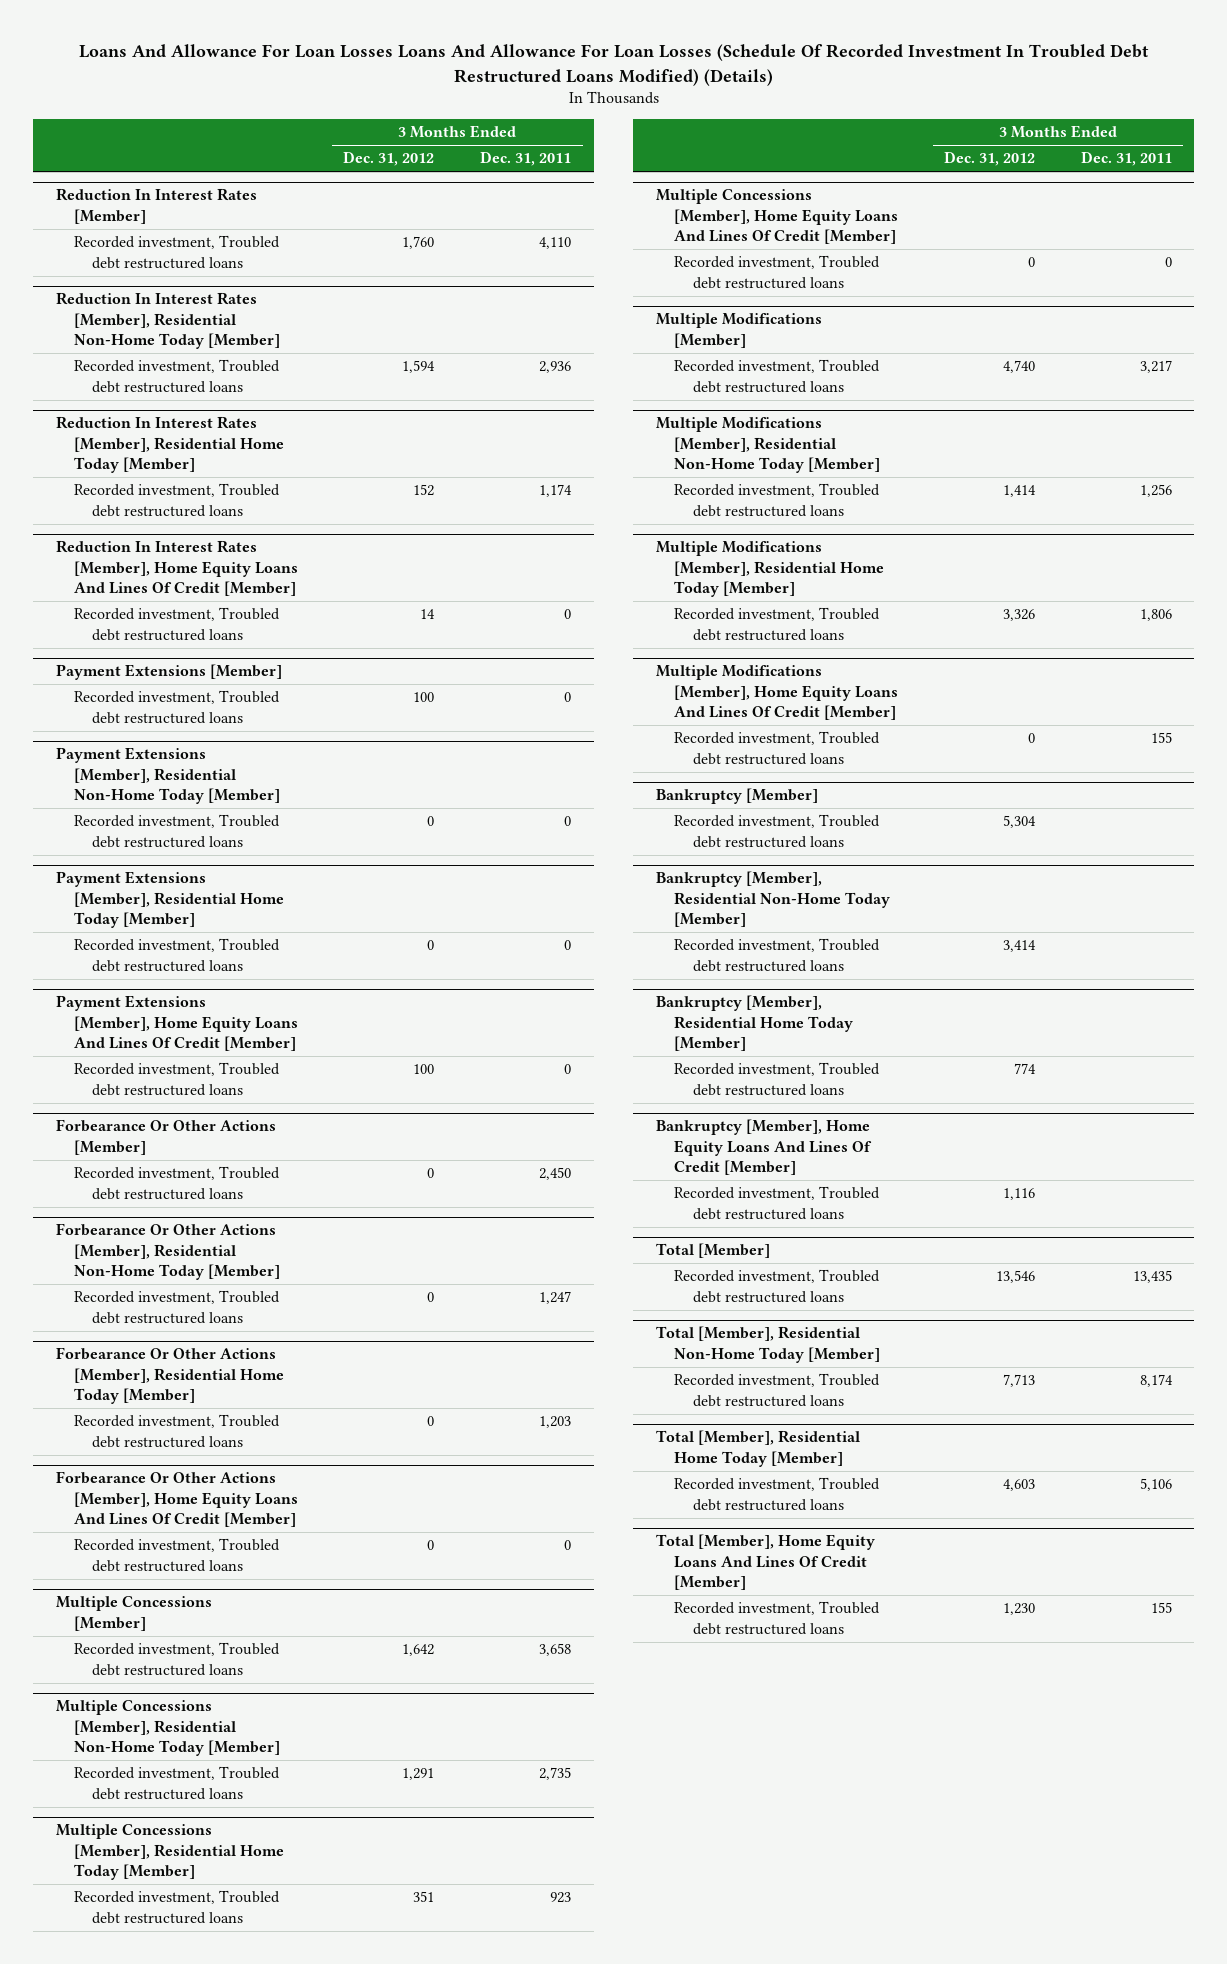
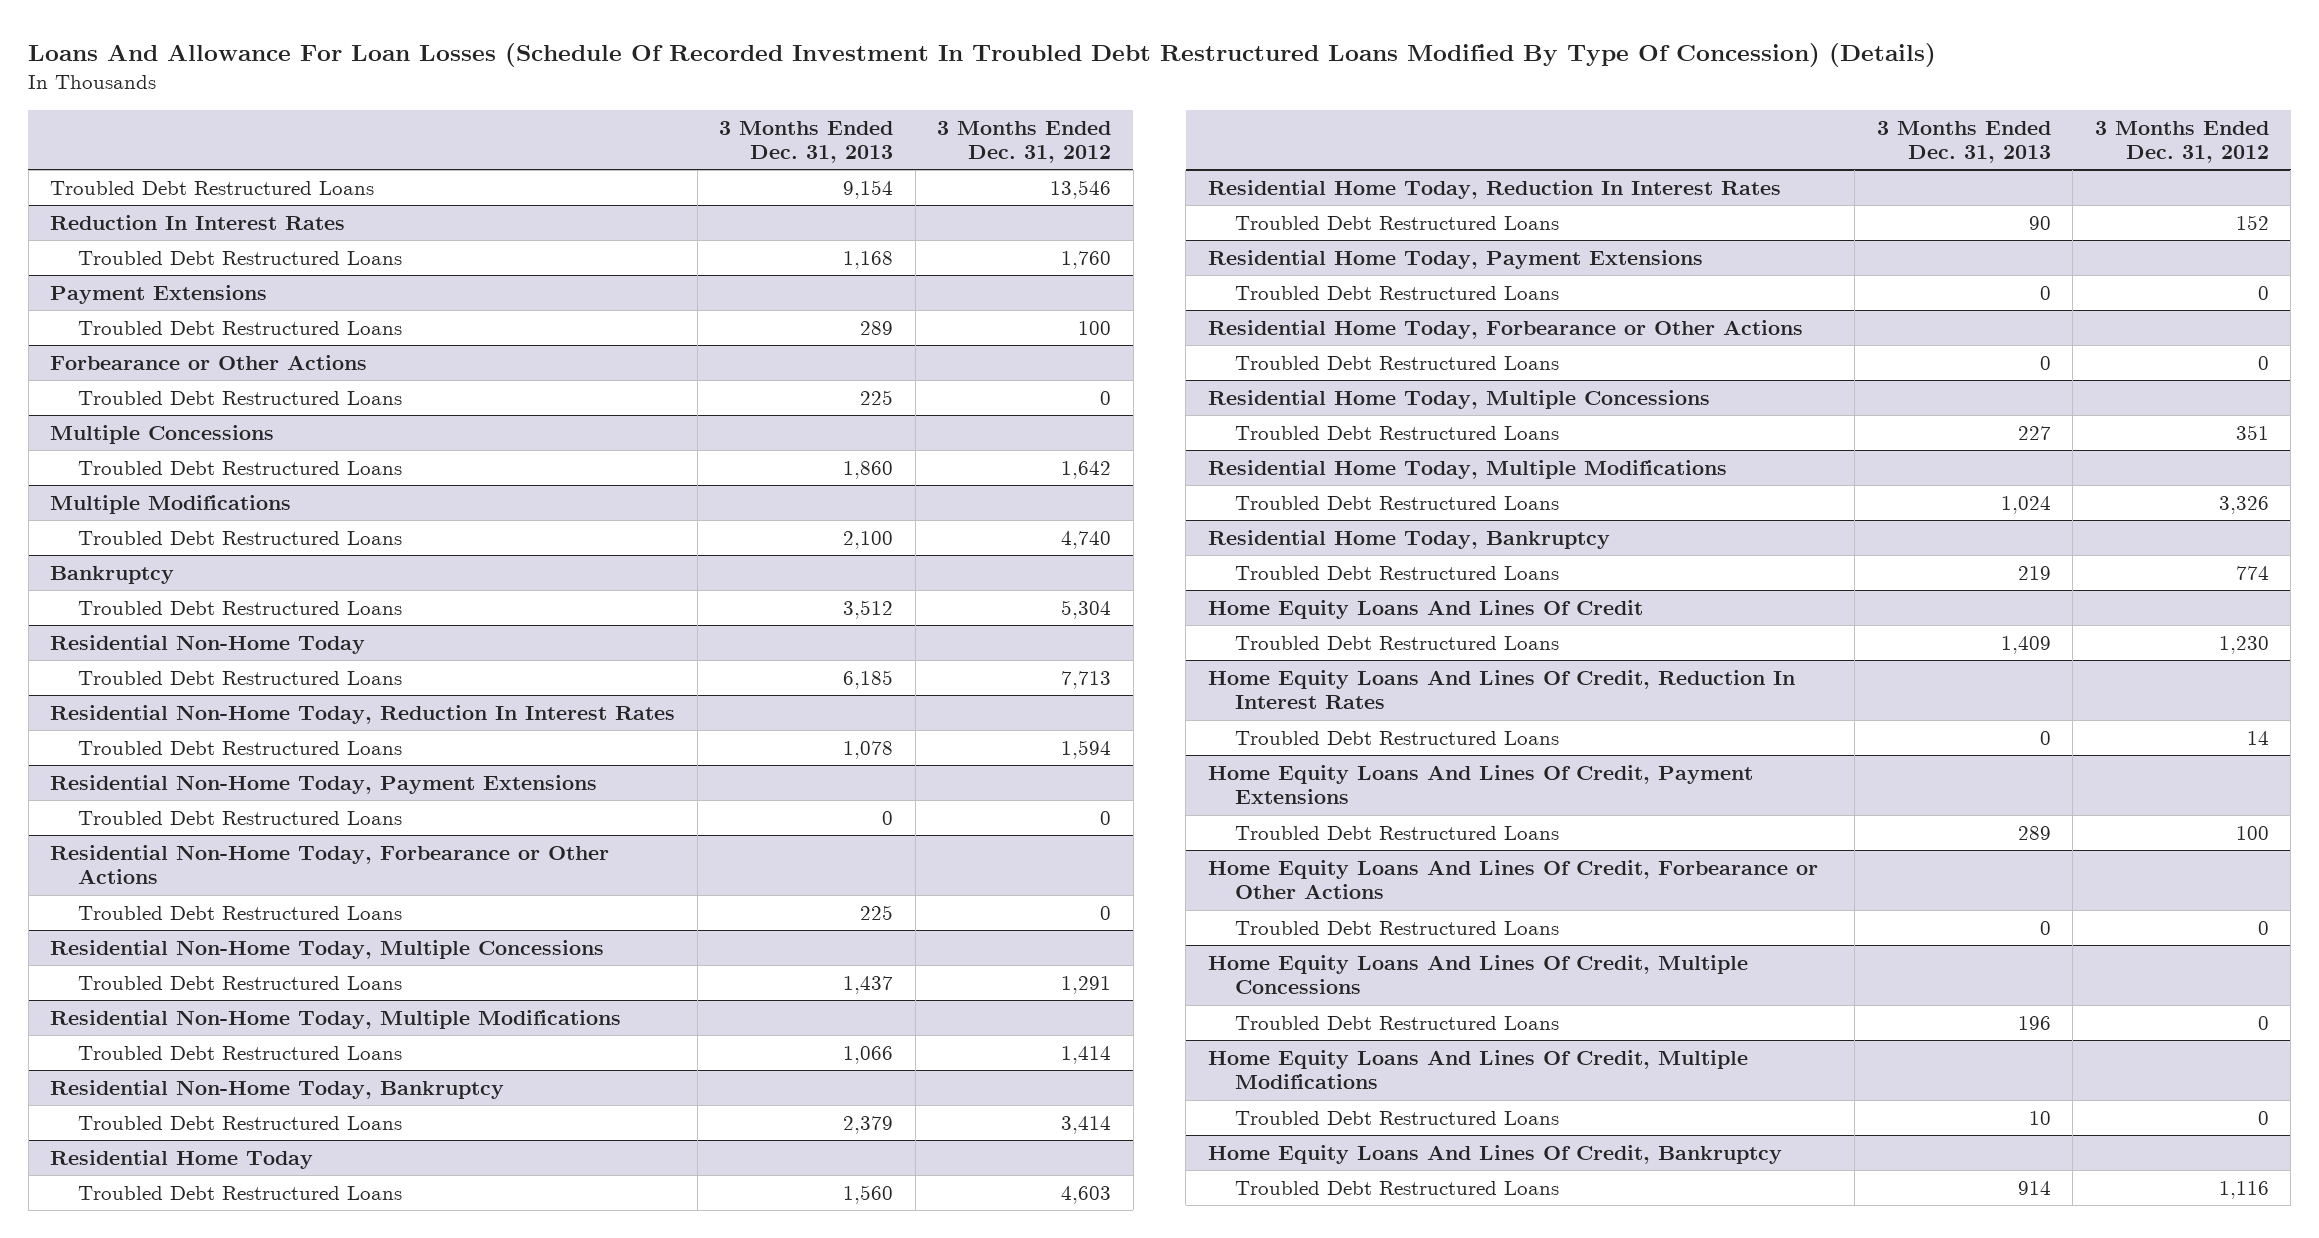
- Loans And Allowance For Loan Losses Loans And Allowance For Loan Losses (Schedule Of Recorded Investment In Troubled Debt Restructured Loans Modified) (Details)
+ Loans And Allowance For Loan Losses (Schedule Of Recorded Investment In Troubled Debt Restructured Loans Modified By Type Of Concession) (Details)
- | 3 Months Ended Dec. 31, 2012 | 3 Months Ended Dec. 31, 2011
+ | 3 Months Ended Dec. 31, 2013 | 3 Months Ended Dec. 31, 2012
- Reduction In Interest Rates [Member]
- Recorded investment, Troubled debt restructured loans | 1,760 | 4,110
- Reduction In Interest Rates [Member], Residential Non-Home Today [Member]
- Recorded investment, Troubled debt restructured loans | 1,594 | 2,936
- Reduction In Interest Rates [Member], Residential Home Today [Member]
- Recorded investment, Troubled debt restructured loans | 152 | 1,174
- Reduction In Interest Rates [Member], Home Equity Loans And Lines Of Credit [Member]
- Recorded investment, Troubled debt restructured loans | 14 | 0
- Payment Extensions [Member]
- Recorded investment, Troubled debt restructured loans | 100 | 0
- Payment Extensions [Member], Residential Non-Home Today [Member]
- Recorded investment, Troubled debt restructured loans | 0 | 0
- Payment Extensions [Member], Residential Home Today [Member]
- Recorded investment, Troubled debt restructured loans | 0 | 0
- Payment Extensions [Member], Home Equity Loans And Lines Of Credit [Member]
- Recorded investment, Troubled debt restructured loans | 100 | 0
- Forbearance Or Other Actions [Member]
- Recorded investment, Troubled debt restructured loans | 0 | 2,450
- Forbearance Or Other Actions [Member], Residential Non-Home Today [Member]
- Recorded investment, Troubled debt restructured loans | 0 | 1,247
- Forbearance Or Other Actions [Member], Residential Home Today [Member]
- Recorded investment, Troubled debt restructured loans | 0 | 1,203
- Forbearance Or Other Actions [Member], Home Equity Loans And Lines Of Credit [Member]
- Recorded investment, Troubled debt restructured loans | 0 | 0
- Multiple Concessions [Member]
- Recorded investment, Troubled debt restructured loans | 1,642 | 3,658
- Multiple Concessions [Member], Residential Non-Home Today [Member]
- Recorded investment, Troubled debt restructured loans | 1,291 | 2,735
- Multiple Concessions [Member], Residential Home Today [Member]
- Recorded investment, Troubled debt restructured loans | 351 | 923
- Multiple Concessions [Member], Home Equity Loans And Lines Of Credit [Member]
- Recorded investment, Troubled debt restructured loans | 0 | 0
- Multiple Modifications [Member]
- Recorded investment, Troubled debt restructured loans | 4,740 | 3,217
- Multiple Modifications [Member], Residential Non-Home Today [Member]
- Recorded investment, Troubled debt restructured loans | 1,414 | 1,256
- Multiple Modifications [Member], Residential Home Today [Member]
- Recorded investment, Troubled debt restructured loans | 3,326 | 1,806
- Multiple Modifications [Member], Home Equity Loans And Lines Of Credit [Member]
- Recorded investment, Troubled debt restructured loans | 0 | 155
- Bankruptcy [Member]
- Recorded investment, Troubled debt restructured loans | 5,304 |
- Bankruptcy [Member], Residential Non-Home Today [Member]
- Recorded investment, Troubled debt restructured loans | 3,414 |
- Bankruptcy [Member], Residential Home Today [Member]
- Recorded investment, Troubled debt restructured loans | 774 |
- Bankruptcy [Member], Home Equity Loans And Lines Of Credit [Member]
- Recorded investment, Troubled debt restructured loans | 1,116 |
- Total [Member]
- Recorded investment, Troubled debt restructured loans | 13,546 | 13,435
- Total [Member], Residential Non-Home Today [Member]
- Recorded investment, Troubled debt restructured loans | 7,713 | 8,174
- Total [Member], Residential Home Today [Member]
- Recorded investment, Troubled debt restructured loans | 4,603 | 5,106
- Total [Member], Home Equity Loans And Lines Of Credit [Member]
- Recorded investment, Troubled debt restructured loans | 1,230 | 155
+ Troubled Debt Restructured Loans | 9,154 | 13,546
+ Reduction In Interest Rates
+ Troubled Debt Restructured Loans | 1,168 | 1,760
+ Payment Extensions
+ Troubled Debt Restructured Loans | 289 | 100
+ Forbearance or Other Actions
+ Troubled Debt Restructured Loans | 225 | 0
+ Multiple Concessions
+ Troubled Debt Restructured Loans | 1,860 | 1,642
+ Multiple Modifications
+ Troubled Debt Restructured Loans | 2,100 | 4,740
+ Bankruptcy
+ Troubled Debt Restructured Loans | 3,512 | 5,304
+ Residential Non-Home Today
+ Troubled Debt Restructured Loans | 6,185 | 7,713
+ Residential Non-Home Today, Reduction In Interest Rates
+ Troubled Debt Restructured Loans | 1,078 | 1,594
+ Residential Non-Home Today, Payment Extensions
+ Troubled Debt Restructured Loans | 0 | 0
+ Residential Non-Home Today, Forbearance or Other Actions
+ Troubled Debt Restructured Loans | 225 | 0
+ Residential Non-Home Today, Multiple Concessions
+ Troubled Debt Restructured Loans | 1,437 | 1,291
+ Residential Non-Home Today, Multiple Modifications
+ Troubled Debt Restructured Loans | 1,066 | 1,414
+ Residential Non-Home Today, Bankruptcy
+ Troubled Debt Restructured Loans | 2,379 | 3,414
+ Residential Home Today
+ Troubled Debt Restructured Loans | 1,560 | 4,603
+ Residential Home Today, Reduction In Interest Rates
+ Troubled Debt Restructured Loans | 90 | 152
+ Residential Home Today, Payment Extensions
+ Troubled Debt Restructured Loans | 0 | 0
+ Residential Home Today, Forbearance or Other Actions
+ Troubled Debt Restructured Loans | 0 | 0
+ Residential Home Today, Multiple Concessions
+ Troubled Debt Restructured Loans | 227 | 351
+ Residential Home Today, Multiple Modifications
+ Troubled Debt Restructured Loans | 1,024 | 3,326
+ Residential Home Today, Bankruptcy
+ Troubled Debt Restructured Loans | 219 | 774
+ Home Equity Loans And Lines Of Credit
+ Troubled Debt Restructured Loans | 1,409 | 1,230
+ Home Equity Loans And Lines Of Credit, Reduction In Interest Rates
+ Troubled Debt Restructured Loans | 0 | 14
+ Home Equity Loans And Lines Of Credit, Payment Extensions
+ Troubled Debt Restructured Loans | 289 | 100
+ Home Equity Loans And Lines Of Credit, Forbearance or Other Actions
+ Troubled Debt Restructured Loans | 0 | 0
+ Home Equity Loans And Lines Of Credit, Multiple Concessions
+ Troubled Debt Restructured Loans | 196 | 0
+ Home Equity Loans And Lines Of Credit, Multiple Modifications
+ Troubled Debt Restructured Loans | 10 | 0
+ Home Equity Loans And Lines Of Credit, Bankruptcy
+ Troubled Debt Restructured Loans | 914 | 1,116

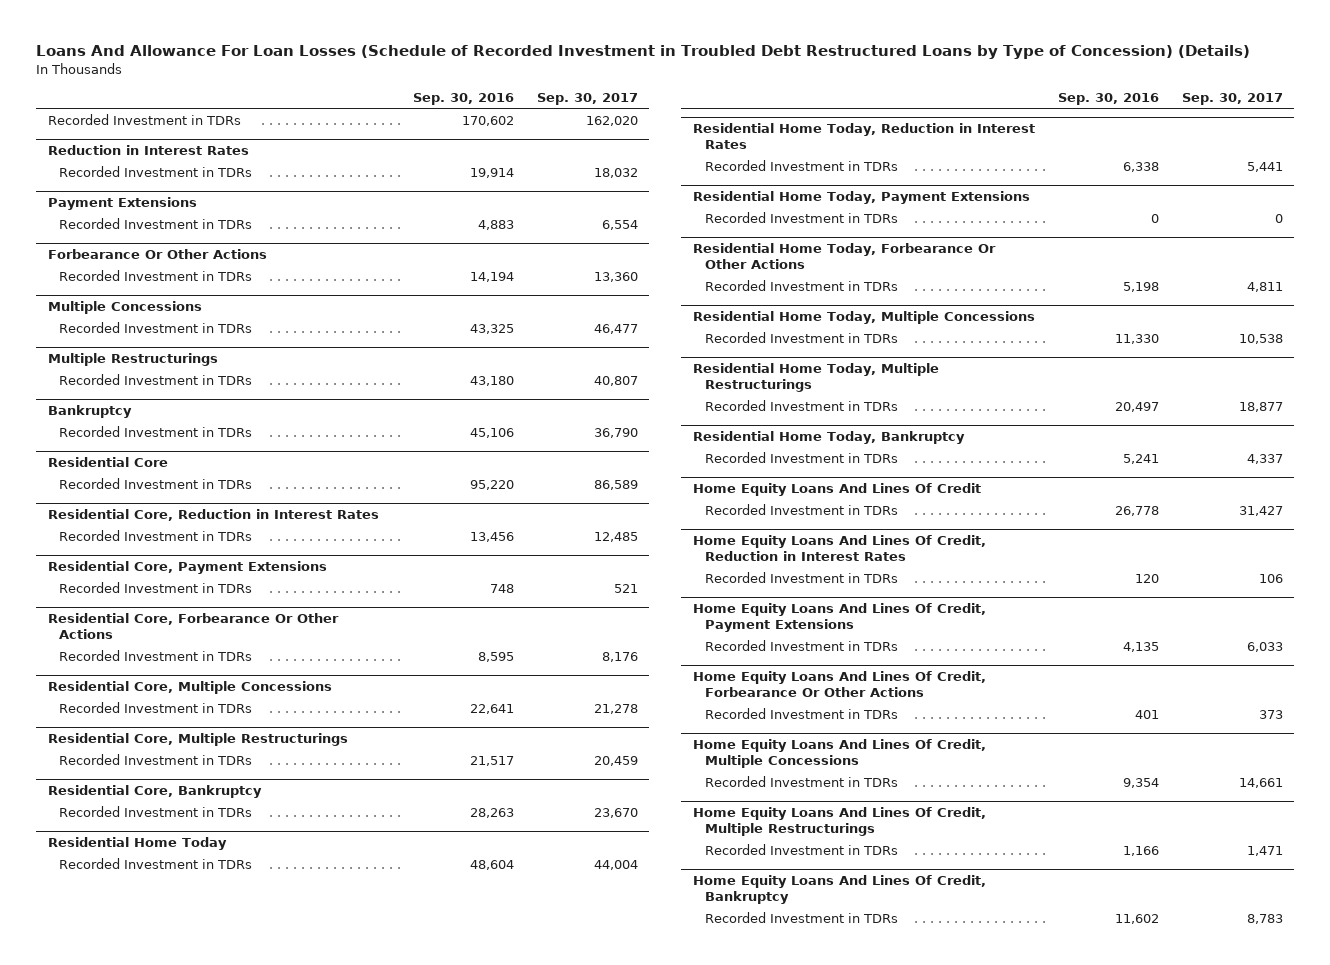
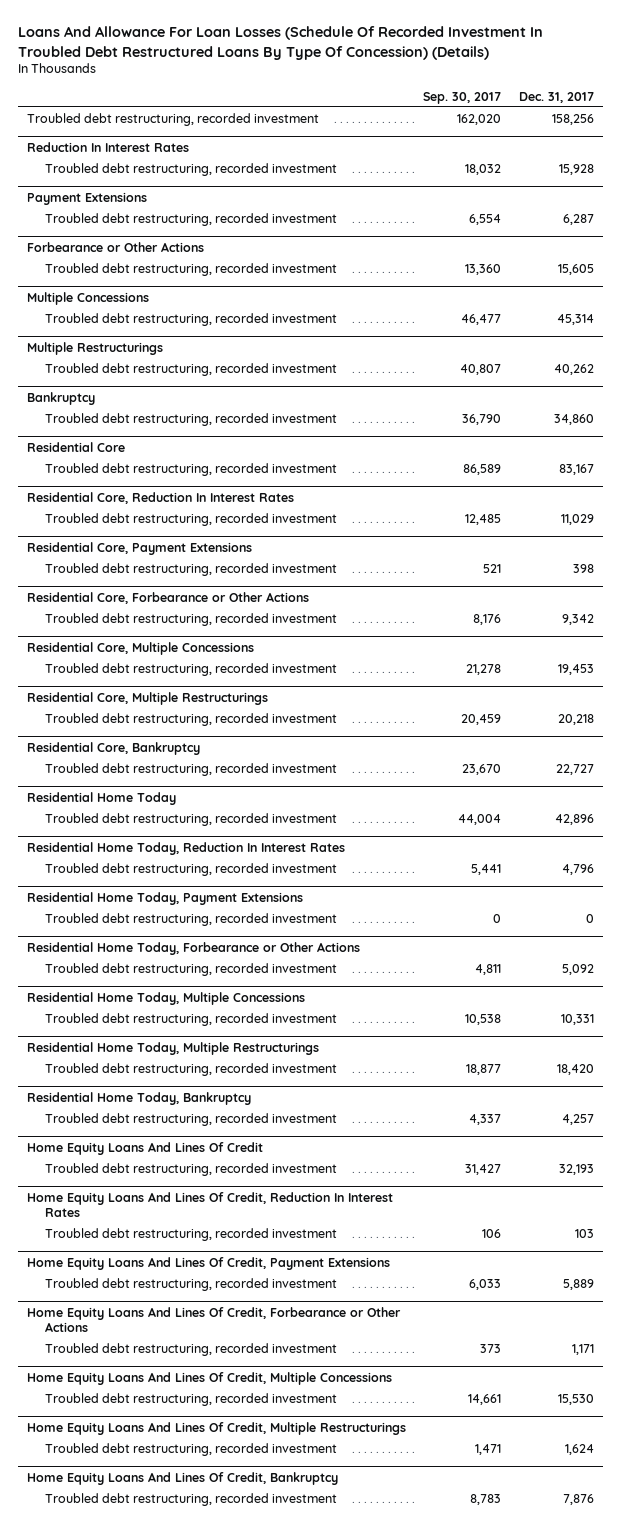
- Loans And Allowance For Loan Losses (Schedule of Recorded Investment in Troubled Debt Restructured Loans by Type of Concession) (Details)
+ Loans And Allowance For Loan Losses (Schedule Of Recorded Investment In Troubled Debt Restructured Loans By Type Of Concession) (Details)
- | Sep. 30, 2016 | Sep. 30, 2017
+ | Sep. 30, 2017 | Dec. 31, 2017
- Recorded Investment in TDRs | 170,602 | 162,020
- Reduction in Interest Rates
- Recorded Investment in TDRs | 19,914 | 18,032
+ Troubled debt restructuring, recorded investment | 162,020 | 158,256
+ Reduction In Interest Rates
+ Troubled debt restructuring, recorded investment | 18,032 | 15,928
@ Payment Extensions
- Recorded Investment in TDRs | 4,883 | 6,554
- Forbearance Or Other Actions
- Recorded Investment in TDRs | 14,194 | 13,360
@ Payment Extensions
+ Troubled debt restructuring, recorded investment | 6,554 | 6,287
+ Forbearance or Other Actions
+ Troubled debt restructuring, recorded investment | 13,360 | 15,605
@ Multiple Concessions
- Recorded Investment in TDRs | 43,325 | 46,477
+ Troubled debt restructuring, recorded investment | 46,477 | 45,314
@ Multiple Restructurings
- Recorded Investment in TDRs | 43,180 | 40,807
+ Troubled debt restructuring, recorded investment | 40,807 | 40,262
@ Bankruptcy
- Recorded Investment in TDRs | 45,106 | 36,790
+ Troubled debt restructuring, recorded investment | 36,790 | 34,860
@ Residential Core
- Recorded Investment in TDRs | 95,220 | 86,589
- Residential Core, Reduction in Interest Rates
- Recorded Investment in TDRs | 13,456 | 12,485
@ Residential Core
+ Troubled debt restructuring, recorded investment | 86,589 | 83,167
+ Residential Core, Reduction In Interest Rates
+ Troubled debt restructuring, recorded investment | 12,485 | 11,029
@ Residential Core, Payment Extensions
- Recorded Investment in TDRs | 748 | 521
- Residential Core, Forbearance Or Other Actions
- Recorded Investment in TDRs | 8,595 | 8,176
@ Residential Core, Payment Extensions
+ Troubled debt restructuring, recorded investment | 521 | 398
+ Residential Core, Forbearance or Other Actions
+ Troubled debt restructuring, recorded investment | 8,176 | 9,342
@ Residential Core, Multiple Concessions
- Recorded Investment in TDRs | 22,641 | 21,278
+ Troubled debt restructuring, recorded investment | 21,278 | 19,453
@ Residential Core, Multiple Restructurings
- Recorded Investment in TDRs | 21,517 | 20,459
+ Troubled debt restructuring, recorded investment | 20,459 | 20,218
@ Residential Core, Bankruptcy
- Recorded Investment in TDRs | 28,263 | 23,670
+ Troubled debt restructuring, recorded investment | 23,670 | 22,727
@ Residential Home Today
- Recorded Investment in TDRs | 48,604 | 44,004
- Residential Home Today, Reduction in Interest Rates
- Recorded Investment in TDRs | 6,338 | 5,441
@ Residential Home Today
+ Troubled debt restructuring, recorded investment | 44,004 | 42,896
+ Residential Home Today, Reduction In Interest Rates
+ Troubled debt restructuring, recorded investment | 5,441 | 4,796
@ Residential Home Today, Payment Extensions
- Recorded Investment in TDRs | 0 | 0
- Residential Home Today, Forbearance Or Other Actions
- Recorded Investment in TDRs | 5,198 | 4,811
@ Residential Home Today, Payment Extensions
+ Troubled debt restructuring, recorded investment | 0 | 0
+ Residential Home Today, Forbearance or Other Actions
+ Troubled debt restructuring, recorded investment | 4,811 | 5,092
@ Residential Home Today, Multiple Concessions
- Recorded Investment in TDRs | 11,330 | 10,538
+ Troubled debt restructuring, recorded investment | 10,538 | 10,331
@ Residential Home Today, Multiple Restructurings
- Recorded Investment in TDRs | 20,497 | 18,877
+ Troubled debt restructuring, recorded investment | 18,877 | 18,420
@ Residential Home Today, Bankruptcy
- Recorded Investment in TDRs | 5,241 | 4,337
+ Troubled debt restructuring, recorded investment | 4,337 | 4,257
@ Home Equity Loans And Lines Of Credit
- Recorded Investment in TDRs | 26,778 | 31,427
- Home Equity Loans And Lines Of Credit, Reduction in Interest Rates
- Recorded Investment in TDRs | 120 | 106
@ Home Equity Loans And Lines Of Credit
+ Troubled debt restructuring, recorded investment | 31,427 | 32,193
+ Home Equity Loans And Lines Of Credit, Reduction In Interest Rates
+ Troubled debt restructuring, recorded investment | 106 | 103
@ Home Equity Loans And Lines Of Credit, Payment Extensions
- Recorded Investment in TDRs | 4,135 | 6,033
- Home Equity Loans And Lines Of Credit, Forbearance Or Other Actions
- Recorded Investment in TDRs | 401 | 373
@ Home Equity Loans And Lines Of Credit, Payment Extensions
+ Troubled debt restructuring, recorded investment | 6,033 | 5,889
+ Home Equity Loans And Lines Of Credit, Forbearance or Other Actions
+ Troubled debt restructuring, recorded investment | 373 | 1,171
@ Home Equity Loans And Lines Of Credit, Multiple Concessions
- Recorded Investment in TDRs | 9,354 | 14,661
+ Troubled debt restructuring, recorded investment | 14,661 | 15,530
@ Home Equity Loans And Lines Of Credit, Multiple Restructurings
- Recorded Investment in TDRs | 1,166 | 1,471
+ Troubled debt restructuring, recorded investment | 1,471 | 1,624
@ Home Equity Loans And Lines Of Credit, Bankruptcy
- Recorded Investment in TDRs | 11,602 | 8,783
+ Troubled debt restructuring, recorded investment | 8,783 | 7,876

